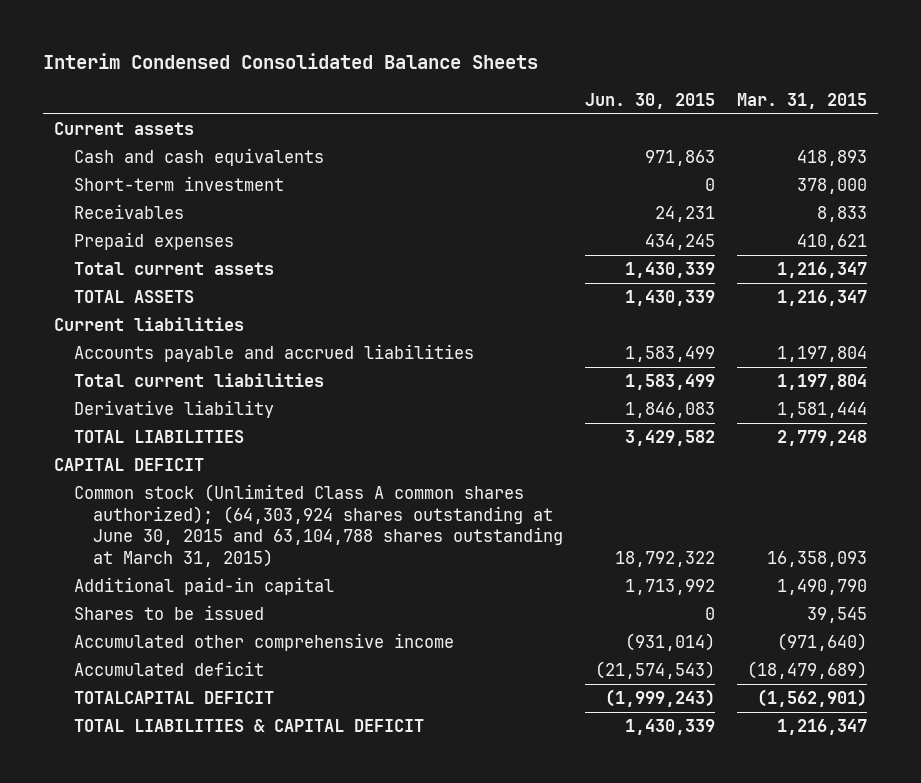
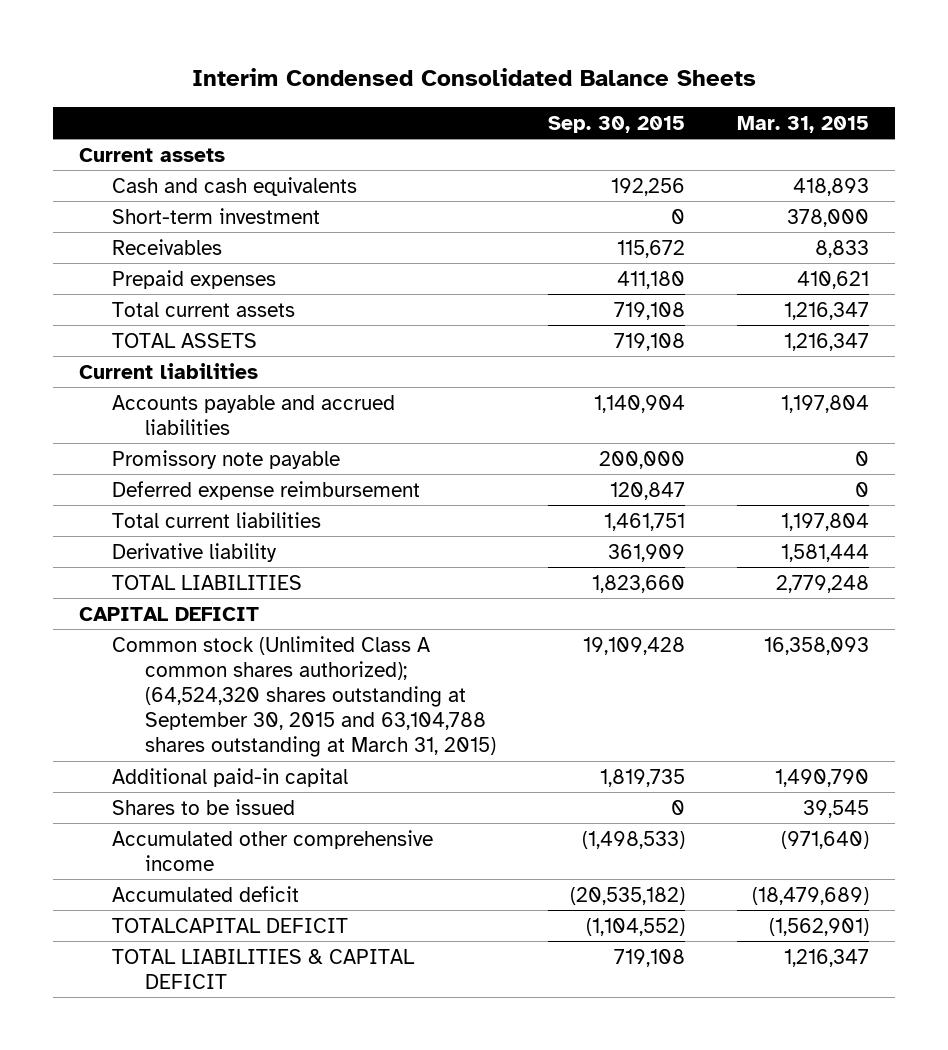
- | Jun. 30, 2015 | Mar. 31, 2015
+ | Sep. 30, 2015 | Mar. 31, 2015
+ Promissory note payable | 200,000 | 0
+ Deferred expense reimbursement | 120,847 | 0
- Common stock (Unlimited Class A common shares authorized); (64,303,924 shares outstanding at June 30, 2015 and 63,104,788 shares outstanding at March 31, 2015) | 18,792,322 | 16,358,093
+ Common stock (Unlimited Class A common shares authorized); (64,524,320 shares outstanding at September 30, 2015 and 63,104,788 shares outstanding at March 31, 2015) | 19,109,428 | 16,358,093

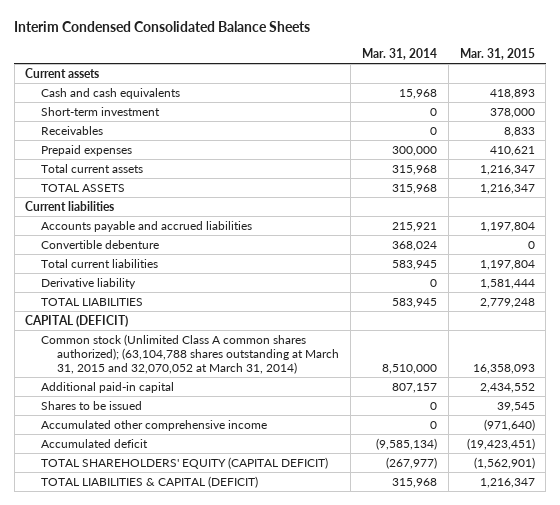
- | Sep. 30, 2015 | Mar. 31, 2015
+ | Mar. 31, 2014 | Mar. 31, 2015
- Promissory note payable | 200,000 | 0
- Deferred expense reimbursement | 120,847 | 0
+ Convertible debenture | 368,024 | 0
- CAPITAL DEFICIT
- Common stock (Unlimited Class A common shares authorized); (64,524,320 shares outstanding at September 30, 2015 and 63,104,788 shares outstanding at March 31, 2015) | 19,109,428 | 16,358,093
- Additional paid-in capital | 1,819,735 | 1,490,790
+ CAPITAL (DEFICIT)
+ Common stock (Unlimited Class A common shares authorized); (63,104,788 shares outstanding at March 31, 2015 and 32,070,052 at March 31, 2014) | 8,510,000 | 16,358,093
+ Additional paid-in capital | 807,157 | 2,434,552
- Accumulated deficit | (20,535,182) | (18,479,689)
- TOTALCAPITAL DEFICIT | (1,104,552) | (1,562,901)
- TOTAL LIABILITIES & CAPITAL DEFICIT | 719,108 | 1,216,347
+ Accumulated deficit | (9,585,134) | (19,423,451)
+ TOTAL SHAREHOLDERS' EQUITY (CAPITAL DEFICIT) | (267,977) | (1,562,901)
+ TOTAL LIABILITIES & CAPITAL (DEFICIT) | 315,968 | 1,216,347

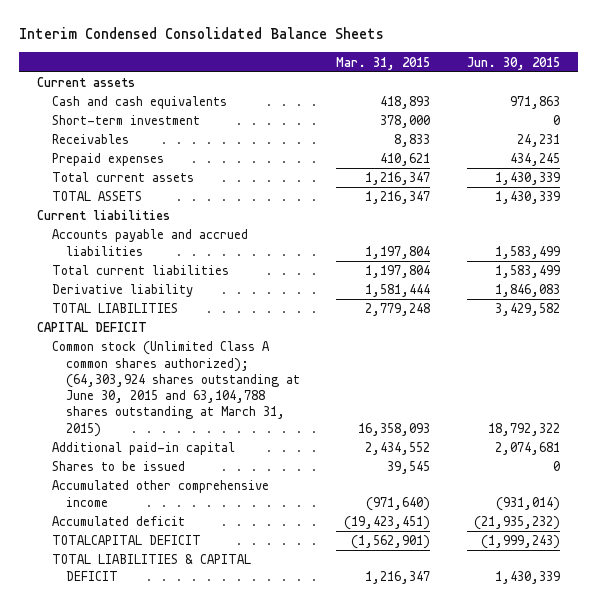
- | Mar. 31, 2014 | Mar. 31, 2015
+ | Mar. 31, 2015 | Jun. 30, 2015
- Convertible debenture | 368,024 | 0
- CAPITAL (DEFICIT)
- Common stock (Unlimited Class A common shares authorized); (63,104,788 shares outstanding at March 31, 2015 and 32,070,052 at March 31, 2014) | 8,510,000 | 16,358,093
+ CAPITAL DEFICIT
+ Common stock (Unlimited Class A common shares authorized); (64,303,924 shares outstanding at June 30, 2015 and 63,104,788 shares outstanding at March 31, 2015) | 16,358,093 | 18,792,322
- TOTAL SHAREHOLDERS' EQUITY (CAPITAL DEFICIT) | (267,977) | (1,562,901)
- TOTAL LIABILITIES & CAPITAL (DEFICIT) | 315,968 | 1,216,347
+ TOTALCAPITAL DEFICIT | (1,562,901) | (1,999,243)
+ TOTAL LIABILITIES & CAPITAL DEFICIT | 1,216,347 | 1,430,339

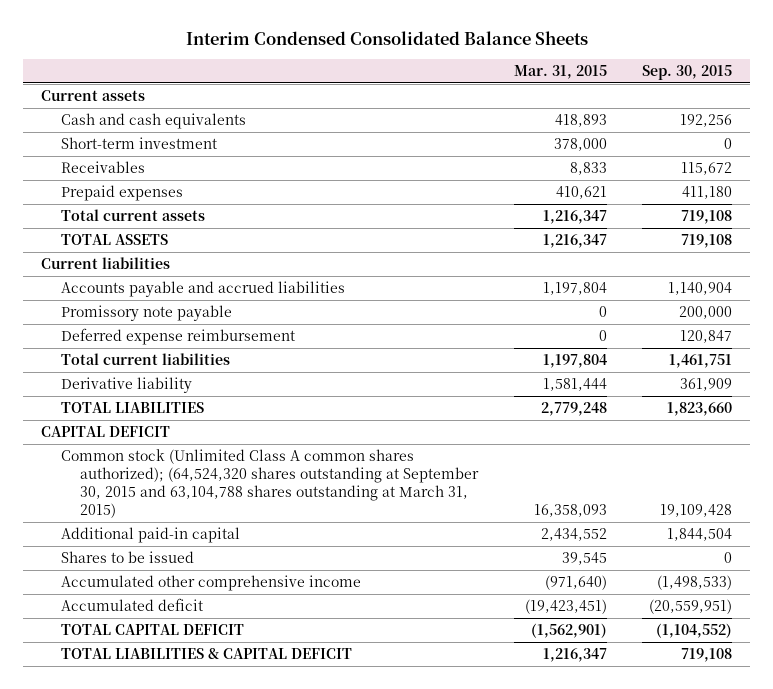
- | Mar. 31, 2015 | Jun. 30, 2015
+ | Mar. 31, 2015 | Sep. 30, 2015
+ Promissory note payable | 0 | 200,000
+ Deferred expense reimbursement | 0 | 120,847
- Common stock (Unlimited Class A common shares authorized); (64,303,924 shares outstanding at June 30, 2015 and 63,104,788 shares outstanding at March 31, 2015) | 16,358,093 | 18,792,322
+ Common stock (Unlimited Class A common shares authorized); (64,524,320 shares outstanding at September 30, 2015 and 63,104,788 shares outstanding at March 31, 2015) | 16,358,093 | 19,109,428
- TOTALCAPITAL DEFICIT | (1,562,901) | (1,999,243)
+ TOTAL CAPITAL DEFICIT | (1,562,901) | (1,104,552)

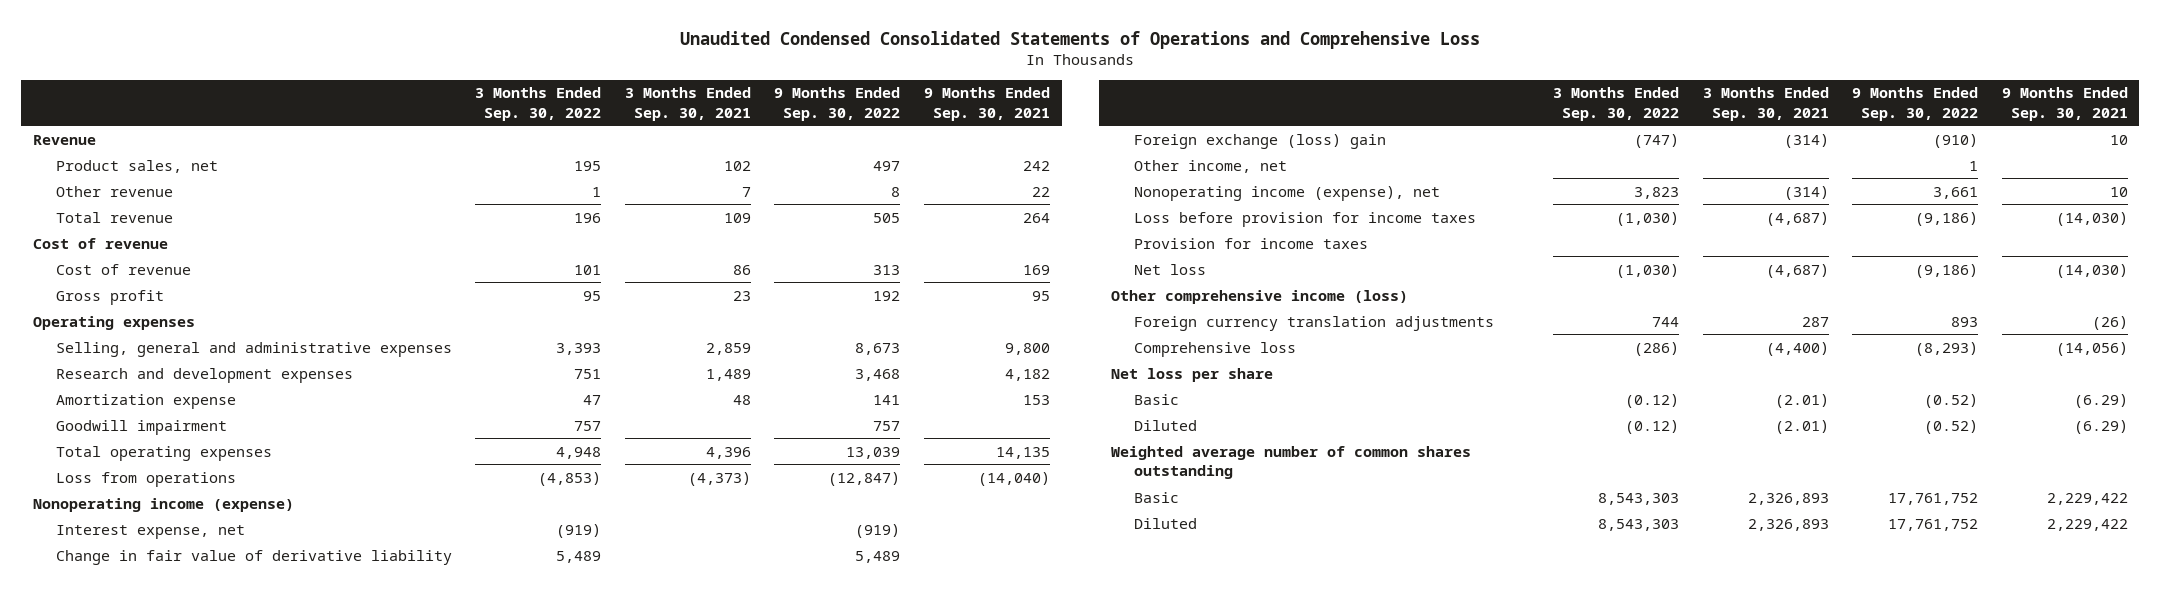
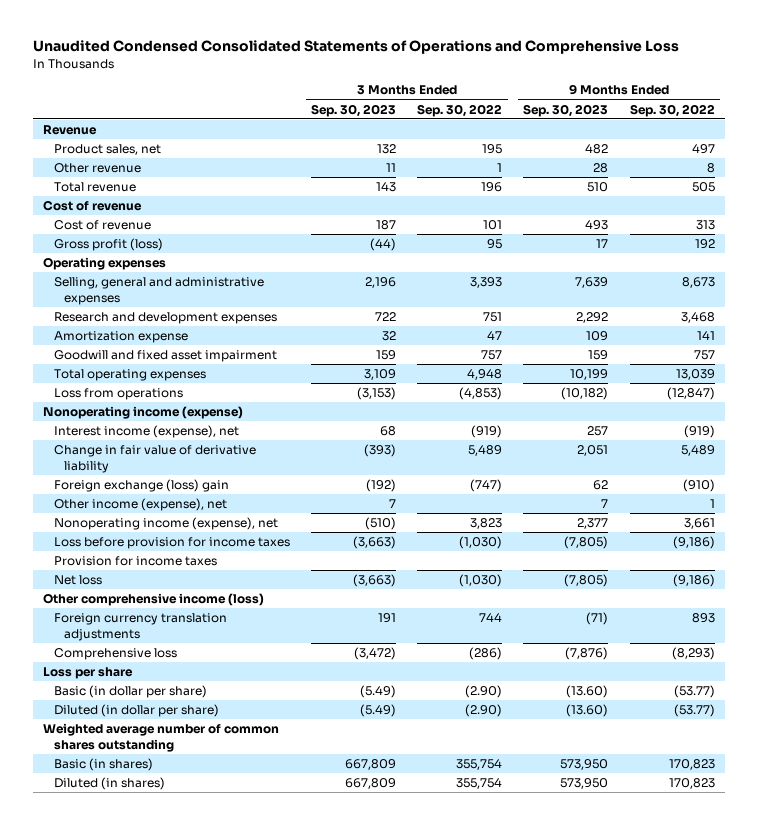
- | 3 Months Ended Sep. 30, 2022 | 3 Months Ended Sep. 30, 2021 | 9 Months Ended Sep. 30, 2022 | 9 Months Ended Sep. 30, 2021
+ | 3 Months Ended Sep. 30, 2023 | 3 Months Ended Sep. 30, 2022 | 9 Months Ended Sep. 30, 2023 | 9 Months Ended Sep. 30, 2022
- Gross profit | 95 | 23 | 192 | 95
+ Gross profit (loss) | (44) | 95 | 17 | 192
- Goodwill impairment | 757 | | 757 |
+ Goodwill and fixed asset impairment | 159 | 757 | 159 | 757
- Interest expense, net | (919) | | (919) |
+ Interest income (expense), net | 68 | (919) | 257 | (919)
- Other income, net | | | 1 |
+ Other income (expense), net | 7 | | 7 | 1
- Net loss per share
- Basic | (0.12) | (2.01) | (0.52) | (6.29)
- Diluted | (0.12) | (2.01) | (0.52) | (6.29)
+ Loss per share
+ Basic (in dollar per share) | (5.49) | (2.90) | (13.60) | (53.77)
+ Diluted (in dollar per share) | (5.49) | (2.90) | (13.60) | (53.77)
- Basic | 8,543,303 | 2,326,893 | 17,761,752 | 2,229,422
- Diluted | 8,543,303 | 2,326,893 | 17,761,752 | 2,229,422
+ Basic (in shares) | 667,809 | 355,754 | 573,950 | 170,823
+ Diluted (in shares) | 667,809 | 355,754 | 573,950 | 170,823

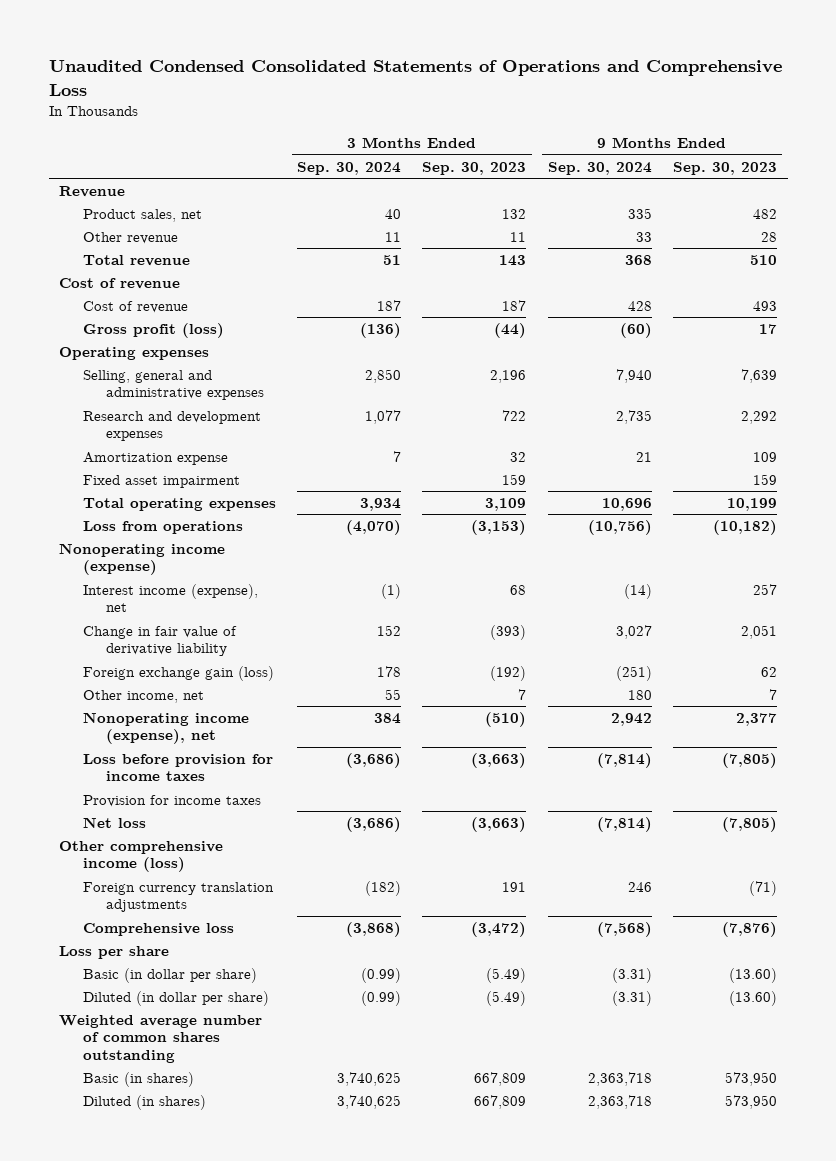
- | 3 Months Ended Sep. 30, 2023 | 3 Months Ended Sep. 30, 2022 | 9 Months Ended Sep. 30, 2023 | 9 Months Ended Sep. 30, 2022
+ | 3 Months Ended Sep. 30, 2024 | 3 Months Ended Sep. 30, 2023 | 9 Months Ended Sep. 30, 2024 | 9 Months Ended Sep. 30, 2023
- Goodwill and fixed asset impairment | 159 | 757 | 159 | 757
+ Fixed asset impairment | | 159 | | 159
- Foreign exchange (loss) gain | (192) | (747) | 62 | (910)
- Other income (expense), net | 7 | | 7 | 1
+ Foreign exchange gain (loss) | 178 | (192) | (251) | 62
+ Other income, net | 55 | 7 | 180 | 7

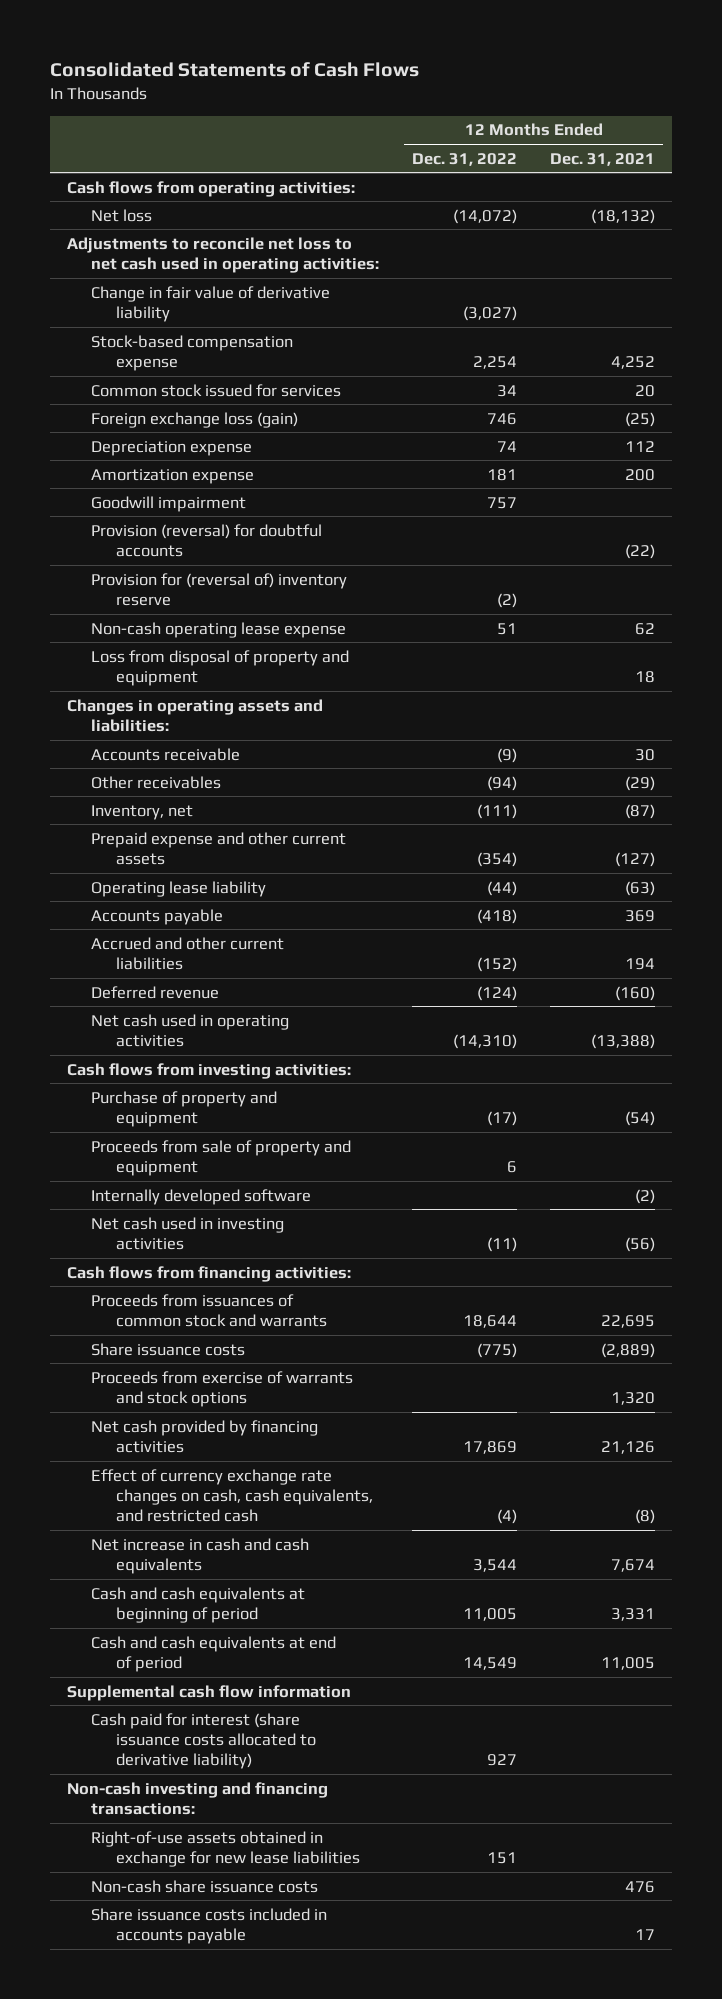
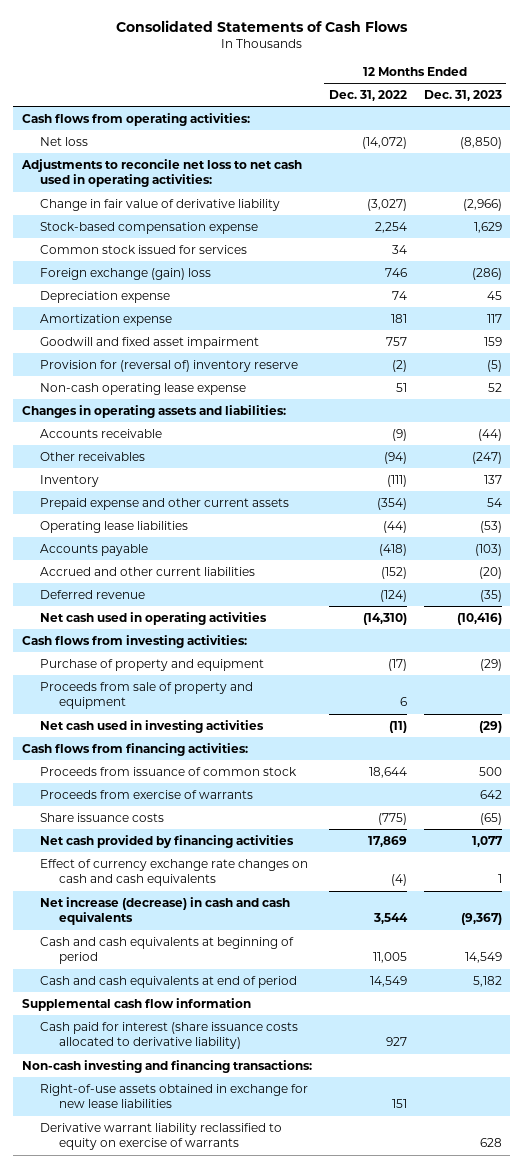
- | 12 Months Ended Dec. 31, 2022 | 12 Months Ended Dec. 31, 2021
+ | 12 Months Ended Dec. 31, 2022 | 12 Months Ended Dec. 31, 2023
- Foreign exchange loss (gain) | 746 | (25)
+ Foreign exchange (gain) loss | 746 | (286)
- Goodwill impairment | 757 |
- Provision (reversal) for doubtful accounts | | (22)
+ Goodwill and fixed asset impairment | 757 | 159
- Loss from disposal of property and equipment | | 18
- Inventory, net | (111) | (87)
+ Inventory | (111) | 137
- Operating lease liability | (44) | (63)
+ Operating lease liabilities | (44) | (53)
- Internally developed software | | (2)
- Proceeds from issuances of common stock and warrants | 18,644 | 22,695
+ Proceeds from issuance of common stock | 18,644 | 500
+ Proceeds from exercise of warrants | | 642
- Proceeds from exercise of warrants and stock options | | 1,320
- Effect of currency exchange rate changes on cash, cash equivalents, and restricted cash | (4) | (8)
- Net increase in cash and cash equivalents | 3,544 | 7,674
+ Effect of currency exchange rate changes on cash and cash equivalents | (4) | 1
+ Net increase (decrease) in cash and cash equivalents | 3,544 | (9,367)
- Non-cash share issuance costs | | 476
- Share issuance costs included in accounts payable | | 17
+ Derivative warrant liability reclassified to equity on exercise of warrants | | 628

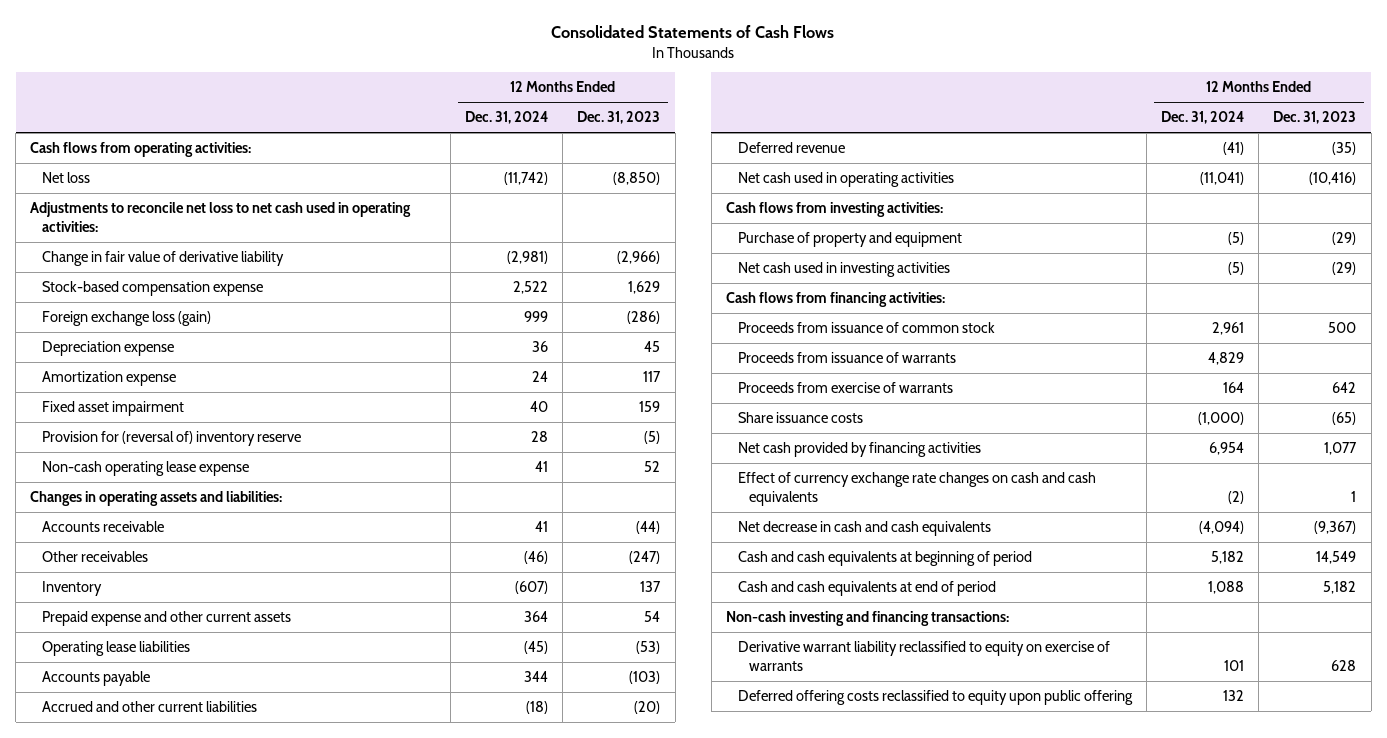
- | 12 Months Ended Dec. 31, 2022 | 12 Months Ended Dec. 31, 2023
+ | 12 Months Ended Dec. 31, 2024 | 12 Months Ended Dec. 31, 2023
- Common stock issued for services | 34 |
- Foreign exchange (gain) loss | 746 | (286)
+ Foreign exchange loss (gain) | 999 | (286)
- Goodwill and fixed asset impairment | 757 | 159
+ Fixed asset impairment | 40 | 159
- Proceeds from sale of property and equipment | 6 |
+ Proceeds from issuance of warrants | 4,829 |
- Net increase (decrease) in cash and cash equivalents | 3,544 | (9,367)
+ Net decrease in cash and cash equivalents | (4,094) | (9,367)
- Supplemental cash flow information
- Cash paid for interest (share issuance costs allocated to derivative liability) | 927 |
- Right-of-use assets obtained in exchange for new lease liabilities | 151 |
+ Deferred offering costs reclassified to equity upon public offering | 132 |

